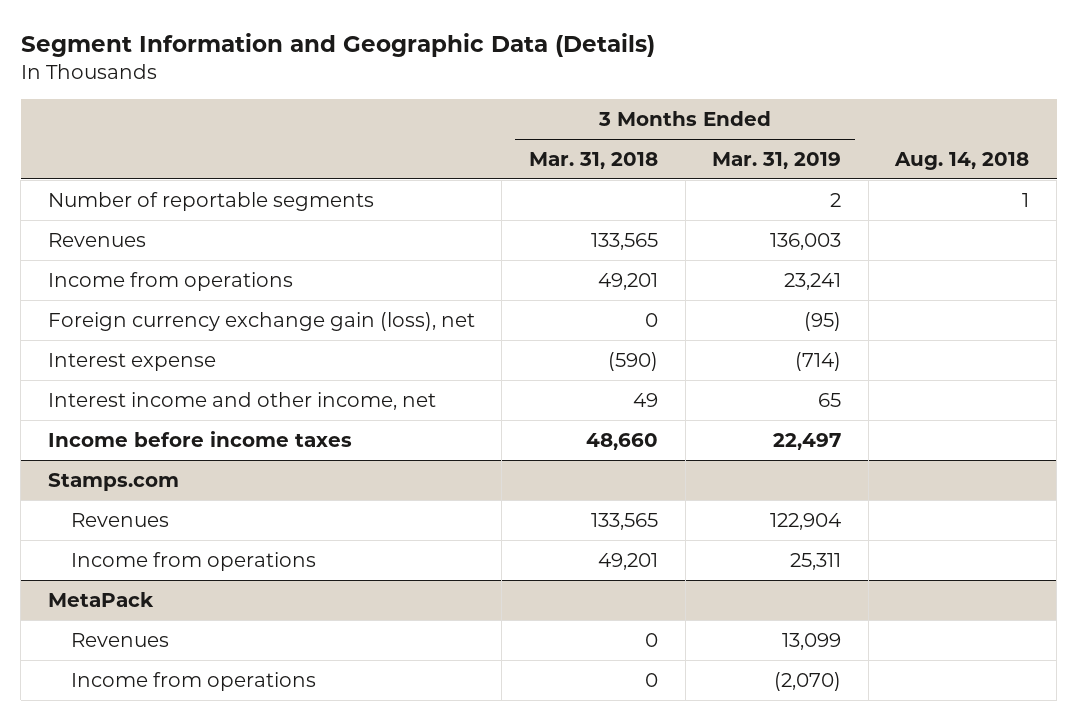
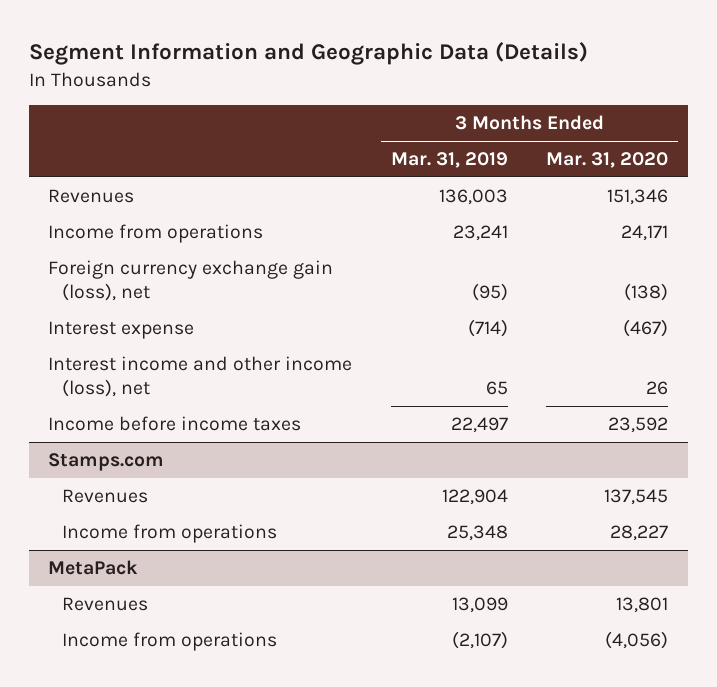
- | 3 Months Ended Mar. 31, 2018 | 3 Months Ended Mar. 31, 2019 | Aug. 14, 2018
+ | 3 Months Ended Mar. 31, 2019 | 3 Months Ended Mar. 31, 2020
- Number of reportable segments | | 2 | 1
- Interest income and other income, net | 49 | 65 |
+ Interest income and other income (loss), net | 65 | 26
@ Stamps.com
- Income from operations | 49,201 | 25,311 |
+ Income from operations | 25,348 | 28,227
@ MetaPack
- Income from operations | 0 | (2,070) |
+ Income from operations | (2,107) | (4,056)

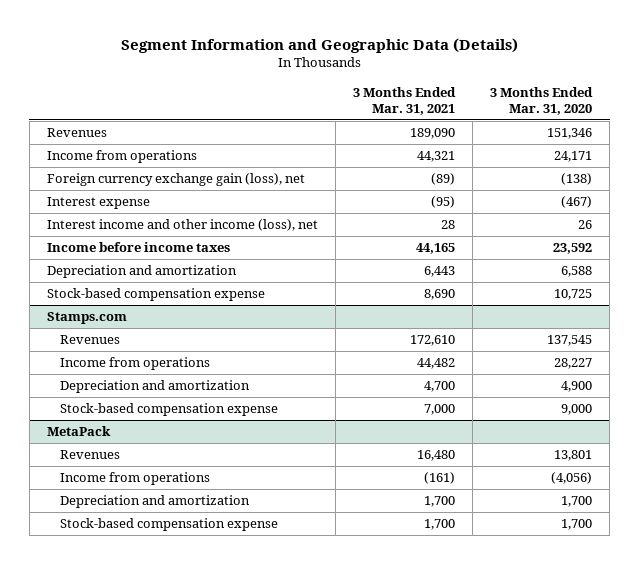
- | 3 Months Ended Mar. 31, 2019 | 3 Months Ended Mar. 31, 2020
+ | 3 Months Ended Mar. 31, 2021 | 3 Months Ended Mar. 31, 2020
+ Depreciation and amortization | 6,443 | 6,588
+ Stock-based compensation expense | 8,690 | 10,725
@ Stamps.com
+ Depreciation and amortization | 4,700 | 4,900
+ Stock-based compensation expense | 7,000 | 9,000
@ MetaPack
+ Depreciation and amortization | 1,700 | 1,700
+ Stock-based compensation expense | 1,700 | 1,700

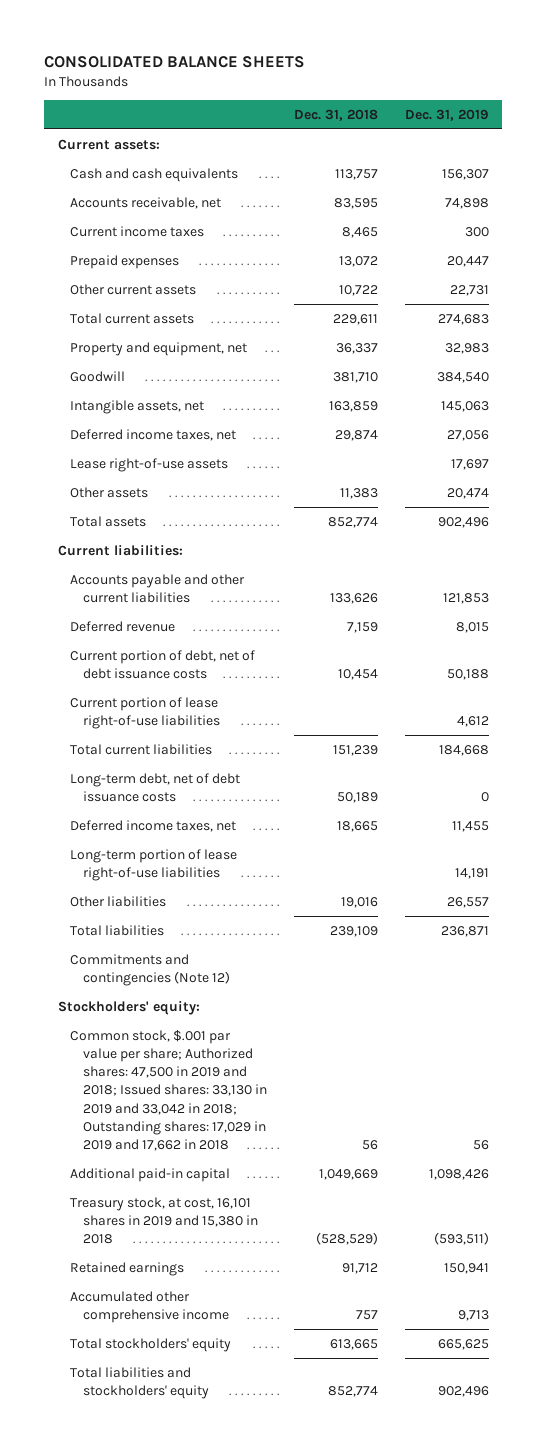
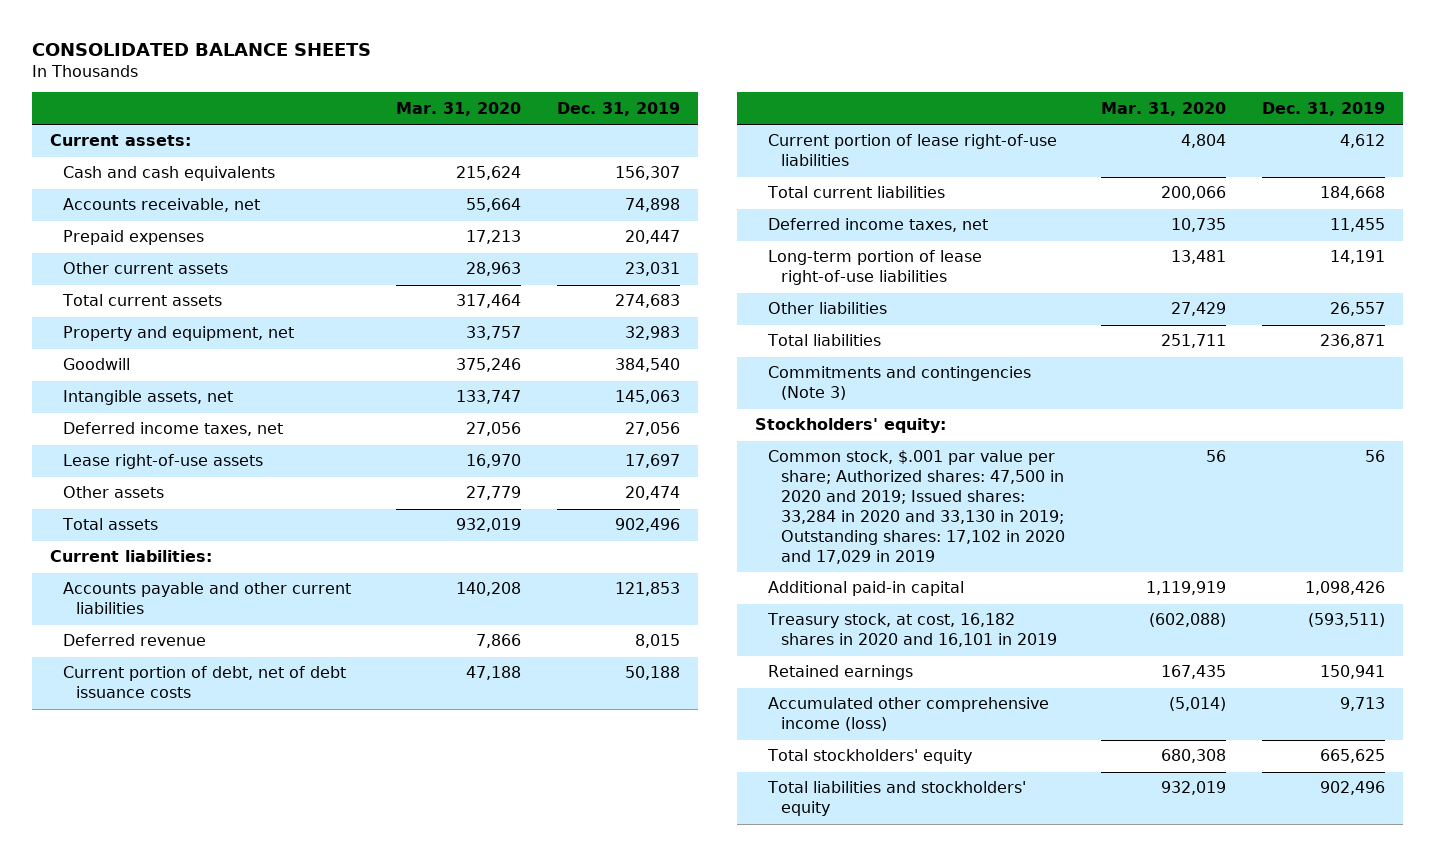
- | Dec. 31, 2018 | Dec. 31, 2019
+ | Mar. 31, 2020 | Dec. 31, 2019
- Current income taxes | 8,465 | 300
- Other current assets | 10,722 | 22,731
+ Other current assets | 28,963 | 23,031
- Long-term debt, net of debt issuance costs | 50,189 | 0
- Commitments and contingencies (Note 12)
+ Commitments and contingencies (Note 3)
- Common stock, $.001 par value per share; Authorized shares: 47,500 in 2019 and 2018; Issued shares: 33,130 in 2019 and 33,042 in 2018; Outstanding shares: 17,029 in 2019 and 17,662 in 2018 | 56 | 56
+ Common stock, $.001 par value per share; Authorized shares: 47,500 in 2020 and 2019; Issued shares: 33,284 in 2020 and 33,130 in 2019; Outstanding shares: 17,102 in 2020 and 17,029 in 2019 | 56 | 56
- Treasury stock, at cost, 16,101 shares in 2019 and 15,380 in 2018 | (528,529) | (593,511)
+ Treasury stock, at cost, 16,182 shares in 2020 and 16,101 in 2019 | (602,088) | (593,511)
- Accumulated other comprehensive income | 757 | 9,713
+ Accumulated other comprehensive income (loss) | (5,014) | 9,713

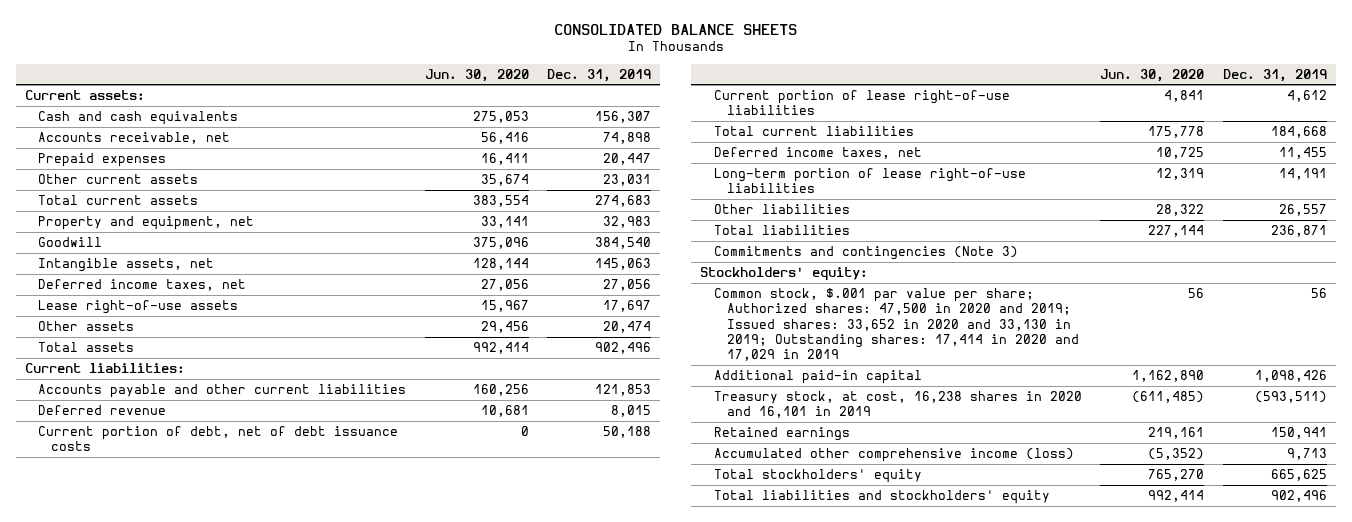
- | Mar. 31, 2020 | Dec. 31, 2019
+ | Jun. 30, 2020 | Dec. 31, 2019
- Common stock, $.001 par value per share; Authorized shares: 47,500 in 2020 and 2019; Issued shares: 33,284 in 2020 and 33,130 in 2019; Outstanding shares: 17,102 in 2020 and 17,029 in 2019 | 56 | 56
+ Common stock, $.001 par value per share; Authorized shares: 47,500 in 2020 and 2019; Issued shares: 33,652 in 2020 and 33,130 in 2019; Outstanding shares: 17,414 in 2020 and 17,029 in 2019 | 56 | 56
- Treasury stock, at cost, 16,182 shares in 2020 and 16,101 in 2019 | (602,088) | (593,511)
+ Treasury stock, at cost, 16,238 shares in 2020 and 16,101 in 2019 | (611,485) | (593,511)

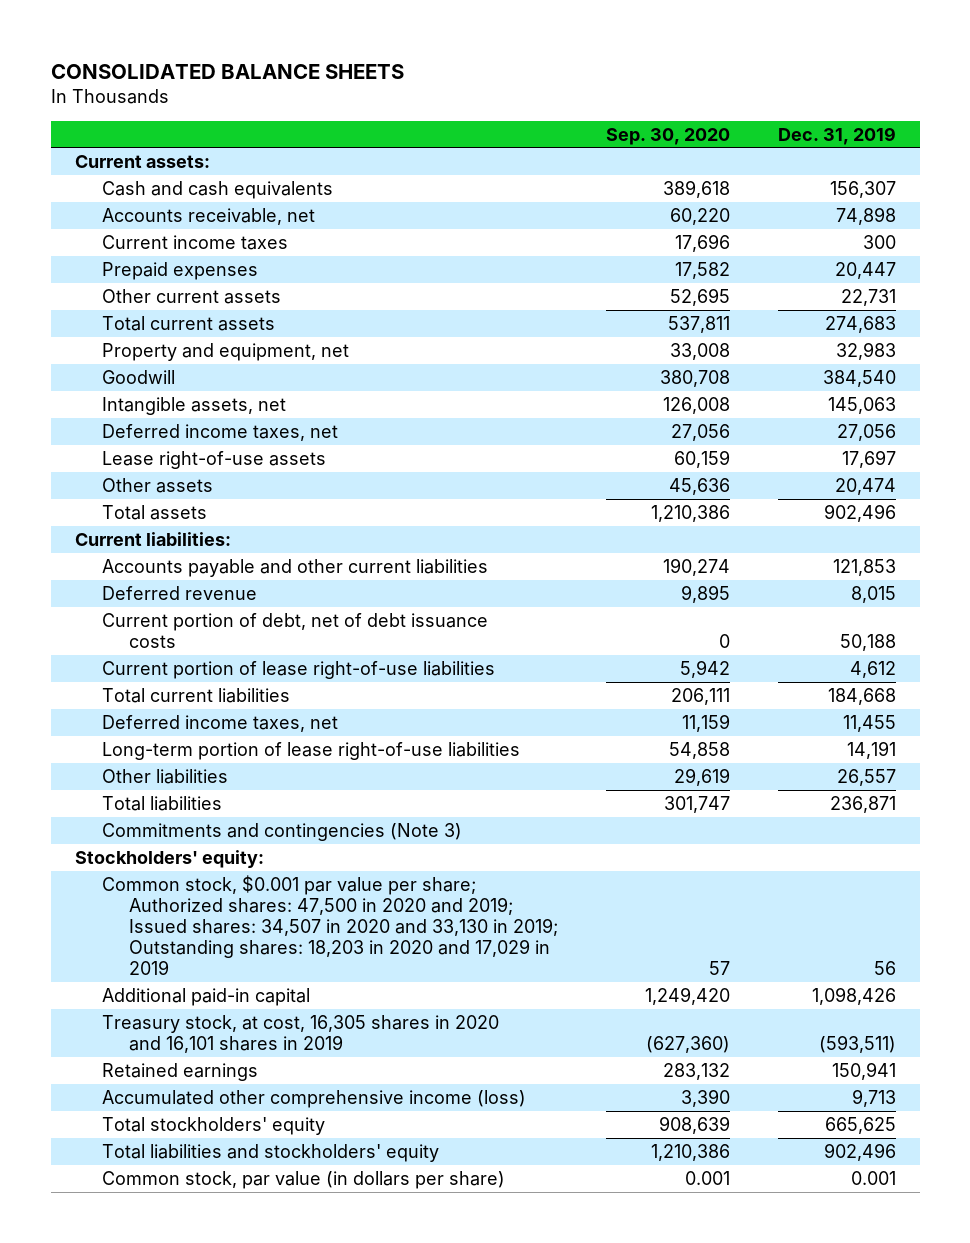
- | Jun. 30, 2020 | Dec. 31, 2019
+ | Sep. 30, 2020 | Dec. 31, 2019
+ Current income taxes | 17,696 | 300
- Other current assets | 35,674 | 23,031
+ Other current assets | 52,695 | 22,731
- Common stock, $.001 par value per share; Authorized shares: 47,500 in 2020 and 2019; Issued shares: 33,652 in 2020 and 33,130 in 2019; Outstanding shares: 17,414 in 2020 and 17,029 in 2019 | 56 | 56
+ Common stock, $0.001 par value per share; Authorized shares: 47,500 in 2020 and 2019; Issued shares: 34,507 in 2020 and 33,130 in 2019; Outstanding shares: 18,203 in 2020 and 17,029 in 2019 | 57 | 56
- Treasury stock, at cost, 16,238 shares in 2020 and 16,101 in 2019 | (611,485) | (593,511)
+ Treasury stock, at cost, 16,305 shares in 2020 and 16,101 shares in 2019 | (627,360) | (593,511)
+ Common stock, par value (in dollars per share) | 0.001 | 0.001

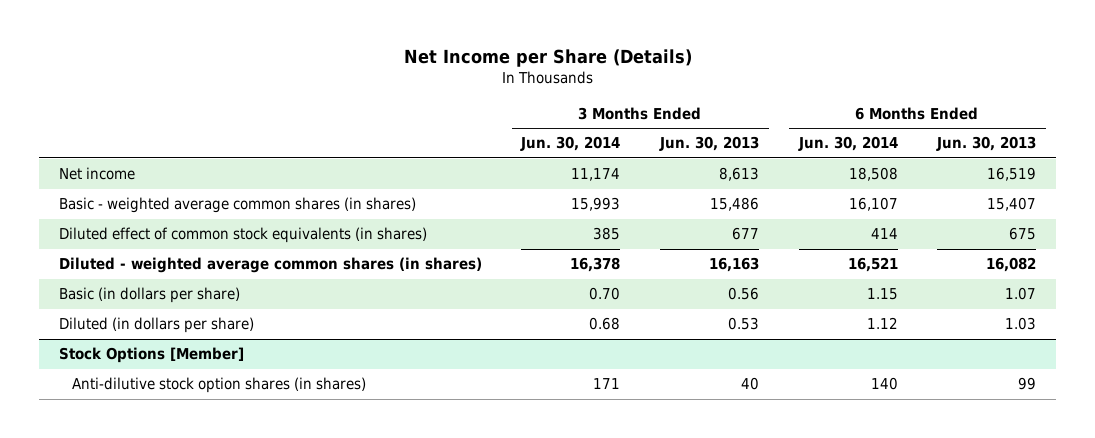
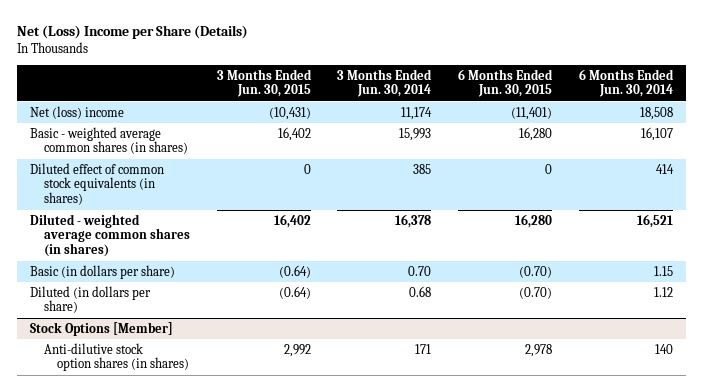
- Net Income per Share (Details)
+ Net (Loss) Income per Share (Details)
- | 3 Months Ended Jun. 30, 2014 | 3 Months Ended Jun. 30, 2013 | 6 Months Ended Jun. 30, 2014 | 6 Months Ended Jun. 30, 2013
+ | 3 Months Ended Jun. 30, 2015 | 3 Months Ended Jun. 30, 2014 | 6 Months Ended Jun. 30, 2015 | 6 Months Ended Jun. 30, 2014
- Net income | 11,174 | 8,613 | 18,508 | 16,519
+ Net (loss) income | (10,431) | 11,174 | (11,401) | 18,508

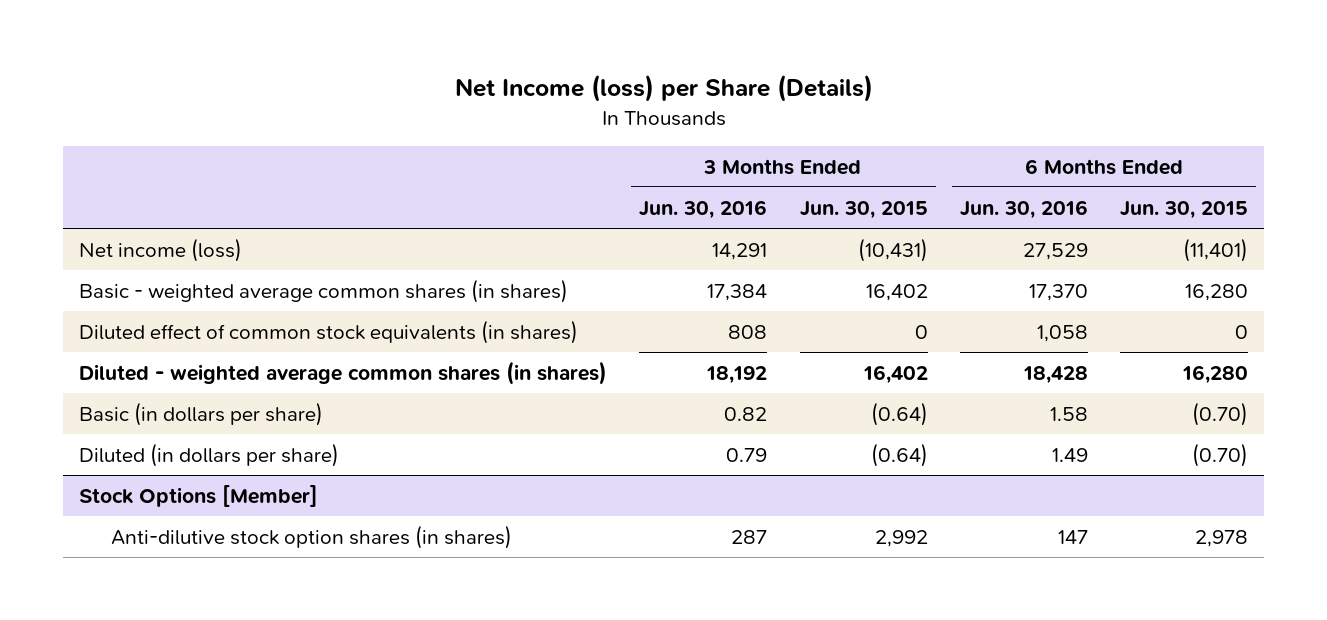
- Net (Loss) Income per Share (Details)
+ Net Income (loss) per Share (Details)
- | 3 Months Ended Jun. 30, 2015 | 3 Months Ended Jun. 30, 2014 | 6 Months Ended Jun. 30, 2015 | 6 Months Ended Jun. 30, 2014
+ | 3 Months Ended Jun. 30, 2016 | 3 Months Ended Jun. 30, 2015 | 6 Months Ended Jun. 30, 2016 | 6 Months Ended Jun. 30, 2015
- Net (loss) income | (10,431) | 11,174 | (11,401) | 18,508
+ Net income (loss) | 14,291 | (10,431) | 27,529 | (11,401)

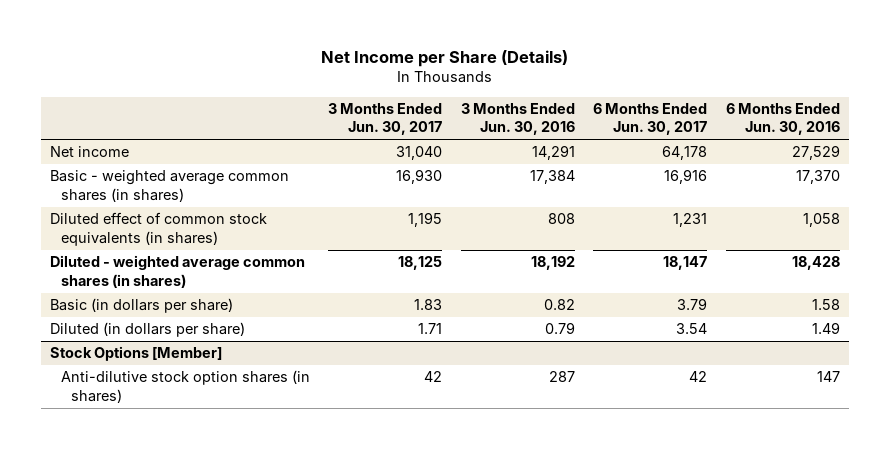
- Net Income (loss) per Share (Details)
+ Net Income per Share (Details)
- | 3 Months Ended Jun. 30, 2016 | 3 Months Ended Jun. 30, 2015 | 6 Months Ended Jun. 30, 2016 | 6 Months Ended Jun. 30, 2015
+ | 3 Months Ended Jun. 30, 2017 | 3 Months Ended Jun. 30, 2016 | 6 Months Ended Jun. 30, 2017 | 6 Months Ended Jun. 30, 2016
- Net income (loss) | 14,291 | (10,431) | 27,529 | (11,401)
+ Net income | 31,040 | 14,291 | 64,178 | 27,529

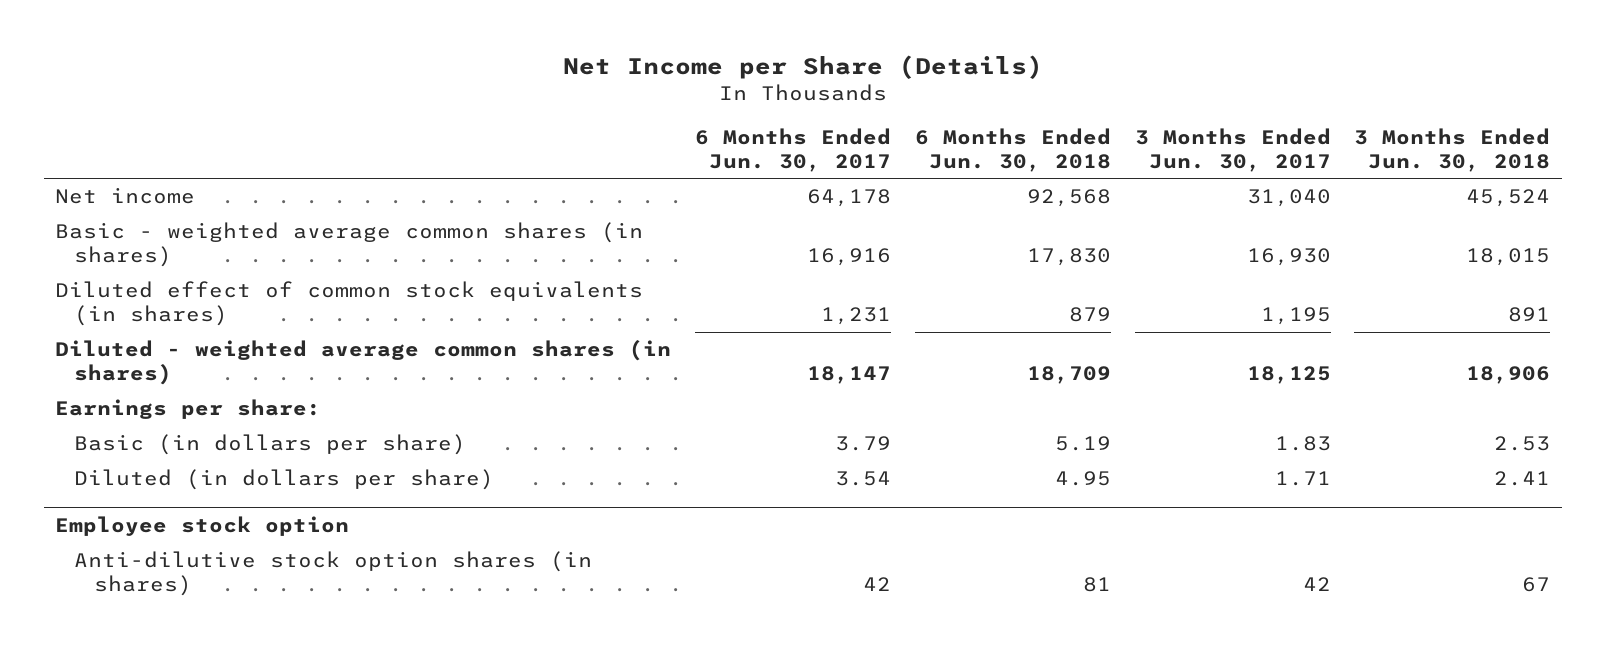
- | 3 Months Ended Jun. 30, 2017 | 3 Months Ended Jun. 30, 2016 | 6 Months Ended Jun. 30, 2017 | 6 Months Ended Jun. 30, 2016
+ | 6 Months Ended Jun. 30, 2017 | 6 Months Ended Jun. 30, 2018 | 3 Months Ended Jun. 30, 2017 | 3 Months Ended Jun. 30, 2018
+ Earnings per share:
- Stock Options [Member]
+ Employee stock option

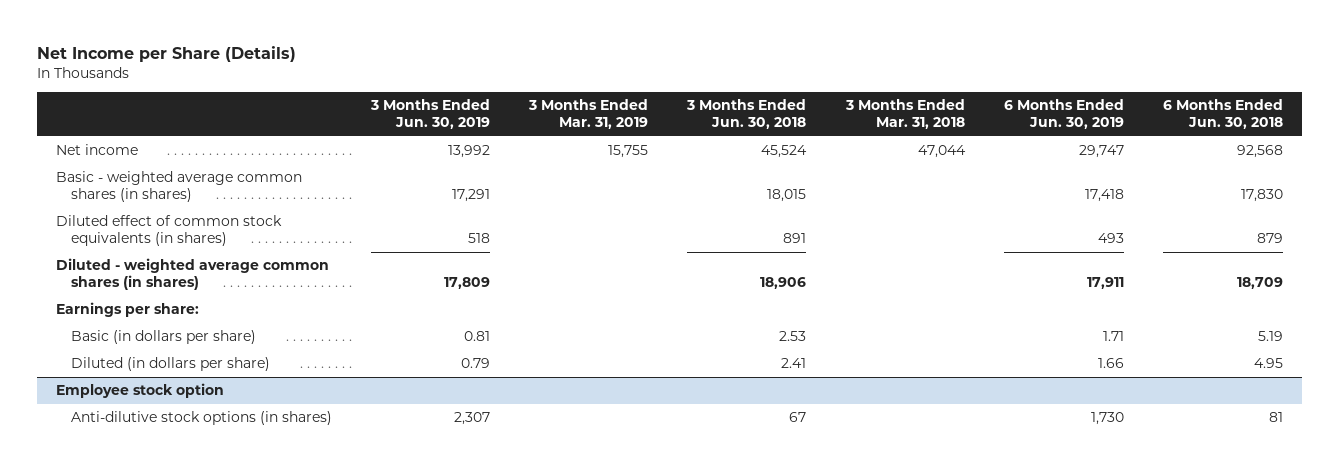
- | 6 Months Ended Jun. 30, 2017 | 6 Months Ended Jun. 30, 2018 | 3 Months Ended Jun. 30, 2017 | 3 Months Ended Jun. 30, 2018
+ | 3 Months Ended Jun. 30, 2019 | 3 Months Ended Mar. 31, 2019 | 3 Months Ended Jun. 30, 2018 | 3 Months Ended Mar. 31, 2018 | 6 Months Ended Jun. 30, 2019 | 6 Months Ended Jun. 30, 2018
@ Employee stock option
- Anti-dilutive stock option shares (in shares) | 42 | 81 | 42 | 67
+ Anti-dilutive stock options (in shares) | 2,307 | | 67 | | 1,730 | 81

